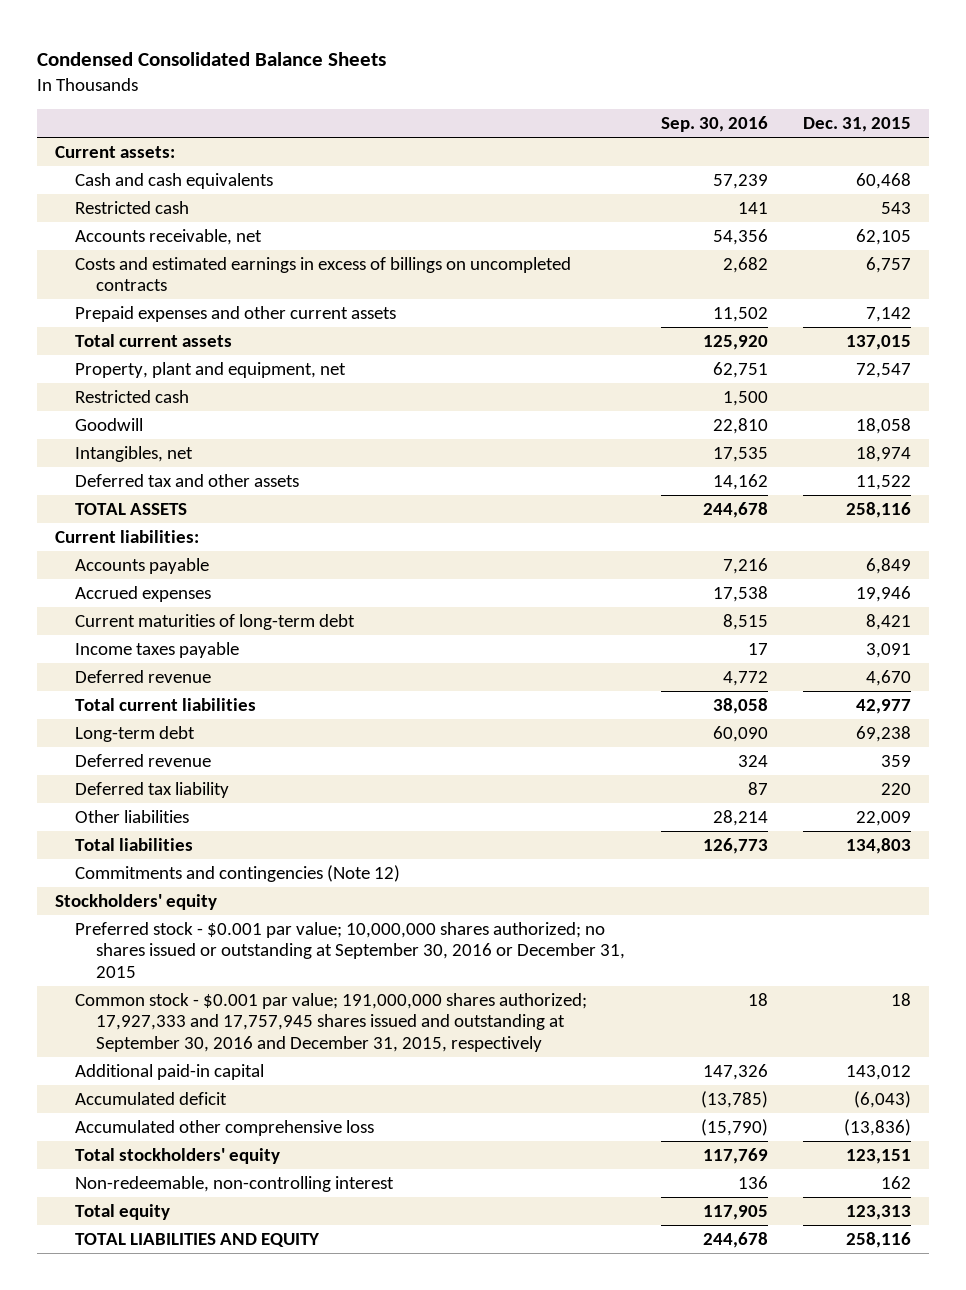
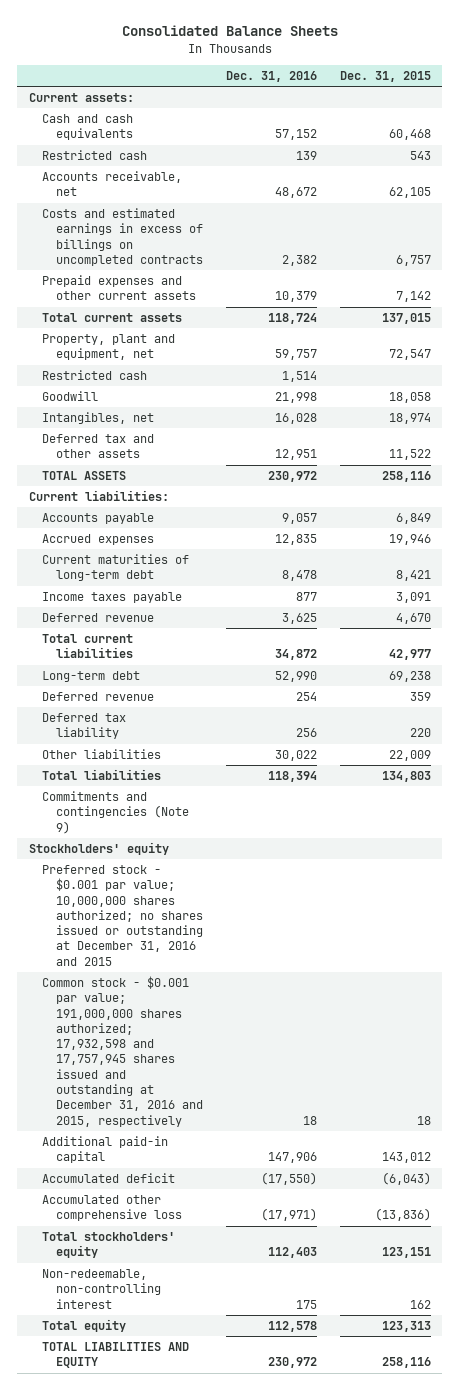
- Condensed Consolidated Balance Sheets
+ Consolidated Balance Sheets
- | Sep. 30, 2016 | Dec. 31, 2015
+ | Dec. 31, 2016 | Dec. 31, 2015
- Commitments and contingencies (Note 12)
+ Commitments and contingencies (Note 9)
- Preferred stock - $0.001 par value; 10,000,000 shares authorized; no shares issued or outstanding at September 30, 2016 or December 31, 2015
- Common stock - $0.001 par value; 191,000,000 shares authorized; 17,927,333 and 17,757,945 shares issued and outstanding at September 30, 2016 and December 31, 2015, respectively | 18 | 18
+ Preferred stock - $0.001 par value; 10,000,000 shares authorized; no shares issued or outstanding at December 31, 2016 and 2015
+ Common stock - $0.001 par value; 191,000,000 shares authorized; 17,932,598 and 17,757,945 shares issued and outstanding at December 31, 2016 and 2015, respectively | 18 | 18

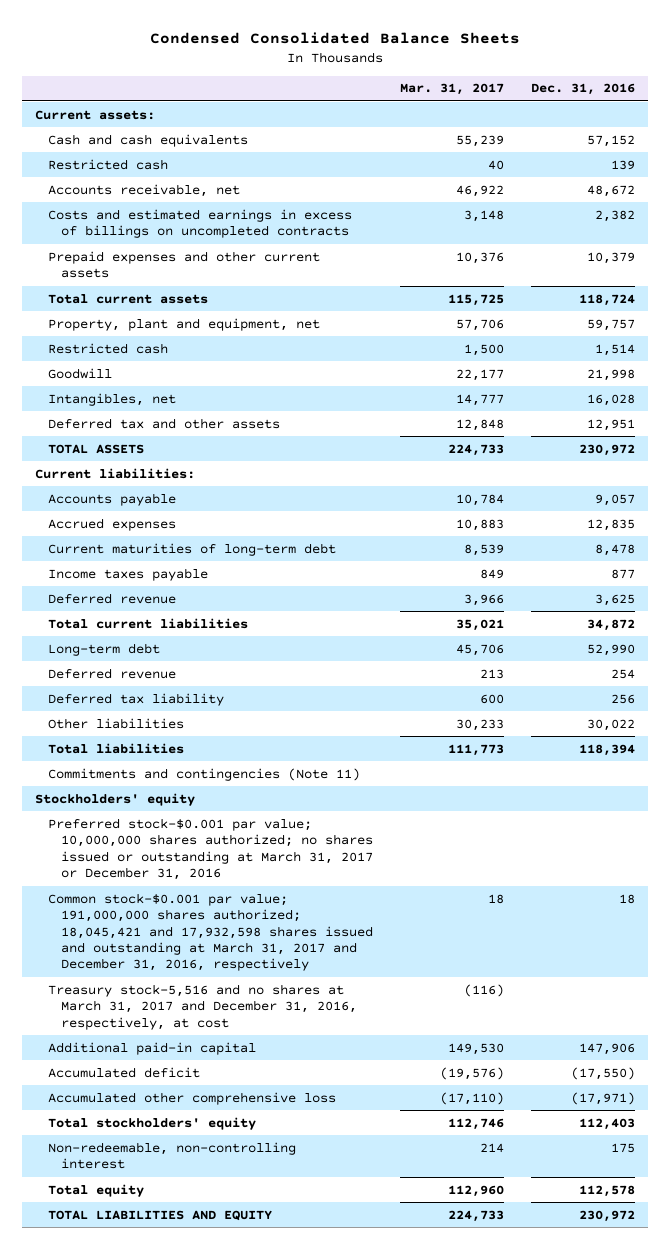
- Consolidated Balance Sheets
+ Condensed Consolidated Balance Sheets
- | Dec. 31, 2016 | Dec. 31, 2015
+ | Mar. 31, 2017 | Dec. 31, 2016
- Commitments and contingencies (Note 9)
+ Commitments and contingencies (Note 11)
- Preferred stock - $0.001 par value; 10,000,000 shares authorized; no shares issued or outstanding at December 31, 2016 and 2015
- Common stock - $0.001 par value; 191,000,000 shares authorized; 17,932,598 and 17,757,945 shares issued and outstanding at December 31, 2016 and 2015, respectively | 18 | 18
+ Preferred stock-$0.001 par value; 10,000,000 shares authorized; no shares issued or outstanding at March 31, 2017 or December 31, 2016
+ Common stock-$0.001 par value; 191,000,000 shares authorized; 18,045,421 and 17,932,598 shares issued and outstanding at March 31, 2017 and December 31, 2016, respectively | 18 | 18
+ Treasury stock-5,516 and no shares at March 31, 2017 and December 31, 2016, respectively, at cost | (116) |

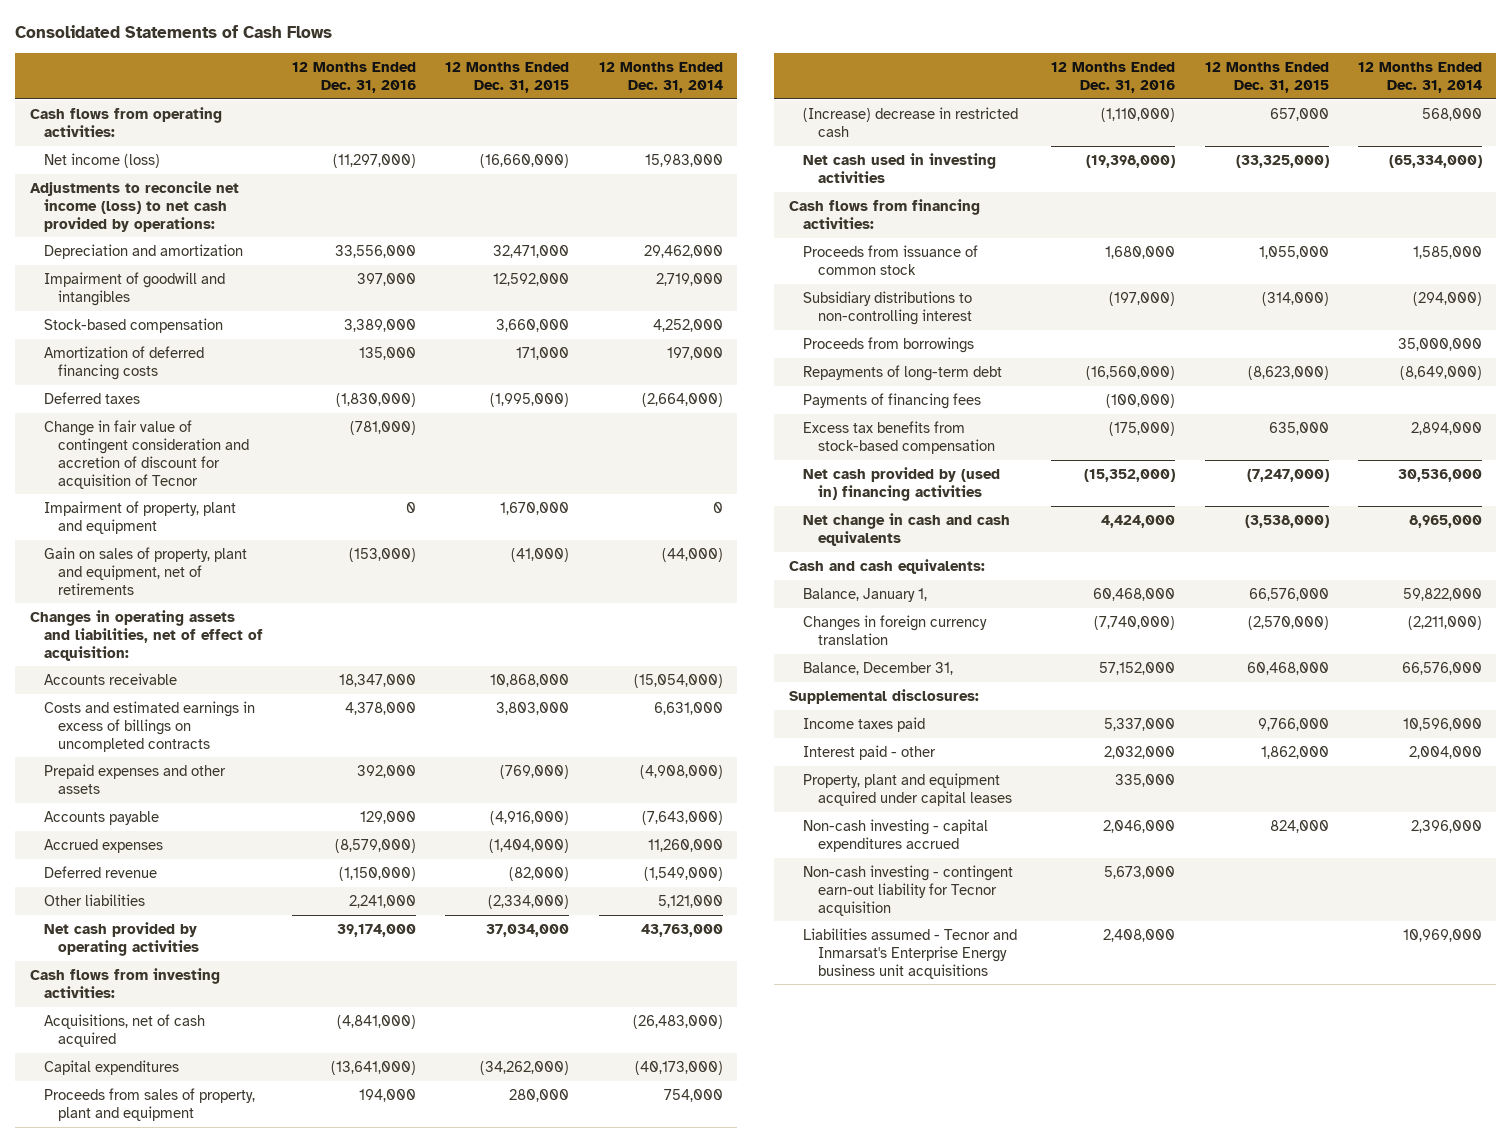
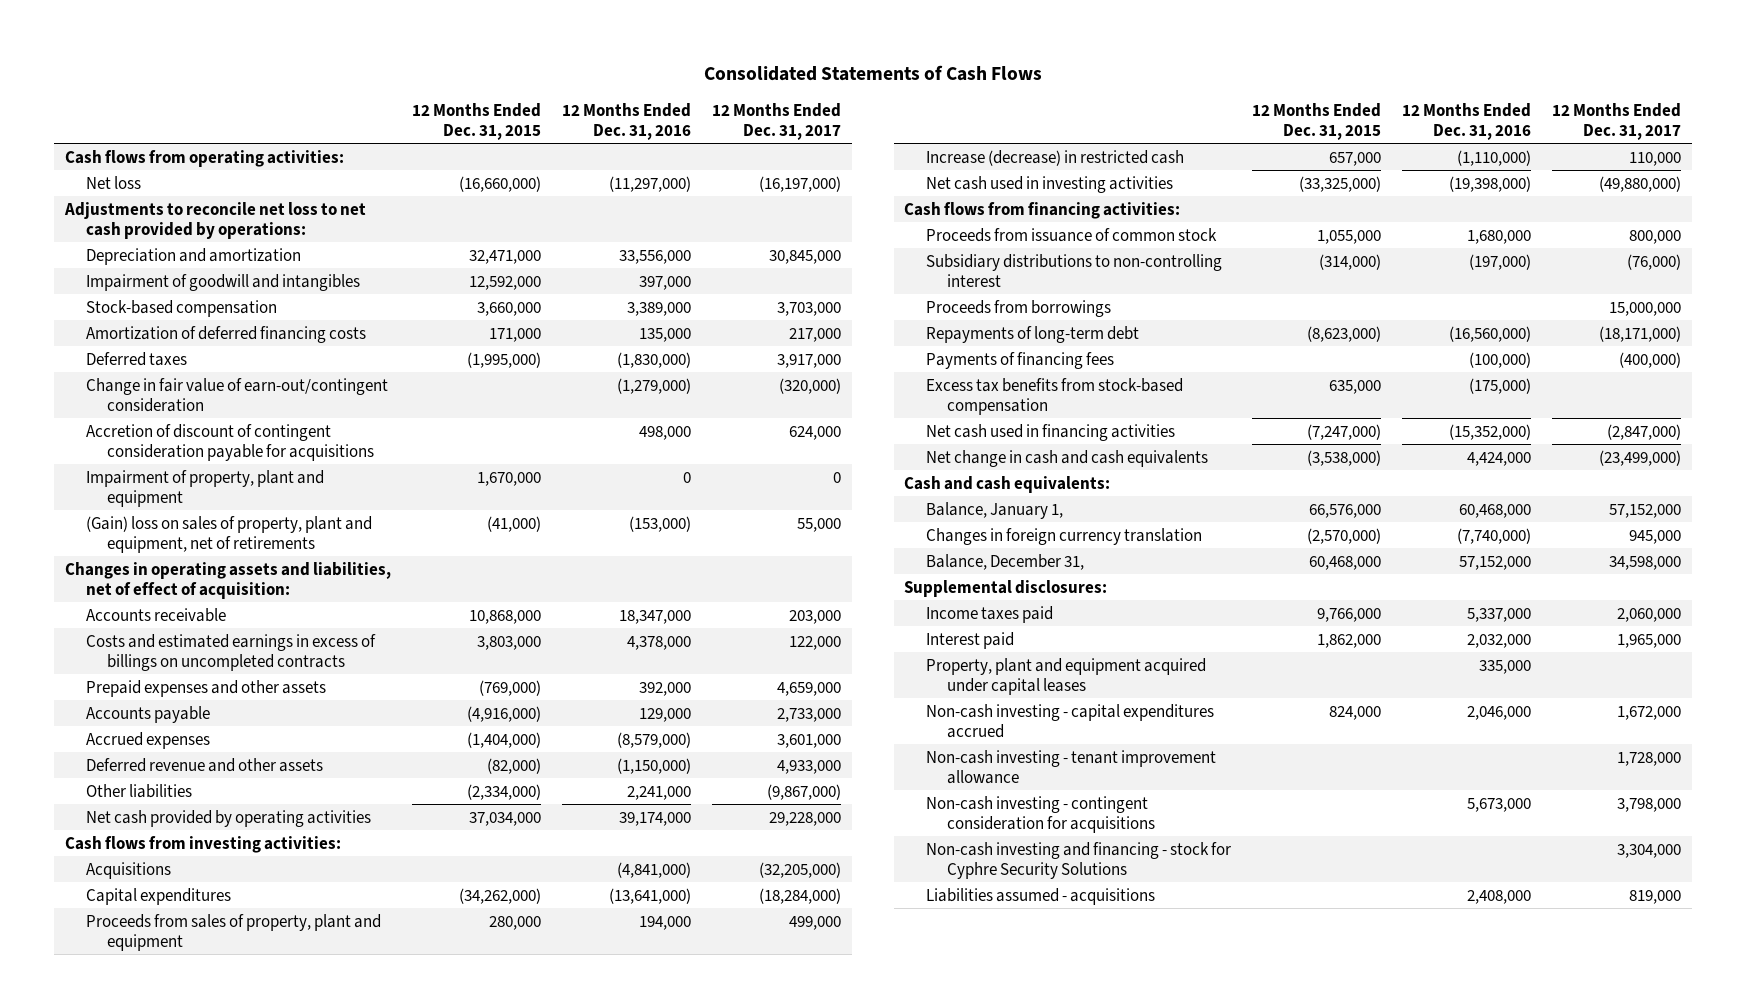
- | 12 Months Ended Dec. 31, 2016 | 12 Months Ended Dec. 31, 2015 | 12 Months Ended Dec. 31, 2014
+ | 12 Months Ended Dec. 31, 2015 | 12 Months Ended Dec. 31, 2016 | 12 Months Ended Dec. 31, 2017
- Net income (loss) | (11,297,000) | (16,660,000) | 15,983,000
- Adjustments to reconcile net income (loss) to net cash provided by operations:
+ Net loss | (16,660,000) | (11,297,000) | (16,197,000)
+ Adjustments to reconcile net loss to net cash provided by operations:
- Change in fair value of contingent consideration and accretion of discount for acquisition of Tecnor | (781,000) | |
+ Change in fair value of earn-out/contingent consideration | | (1,279,000) | (320,000)
+ Accretion of discount of contingent consideration payable for acquisitions | | 498,000 | 624,000
- Gain on sales of property, plant and equipment, net of retirements | (153,000) | (41,000) | (44,000)
+ (Gain) loss on sales of property, plant and equipment, net of retirements | (41,000) | (153,000) | 55,000
- Deferred revenue | (1,150,000) | (82,000) | (1,549,000)
+ Deferred revenue and other assets | (82,000) | (1,150,000) | 4,933,000
- Acquisitions, net of cash acquired | (4,841,000) | | (26,483,000)
+ Acquisitions | | (4,841,000) | (32,205,000)
- (Increase) decrease in restricted cash | (1,110,000) | 657,000 | 568,000
+ Increase (decrease) in restricted cash | 657,000 | (1,110,000) | 110,000
- Net cash provided by (used in) financing activities | (15,352,000) | (7,247,000) | 30,536,000
+ Net cash used in financing activities | (7,247,000) | (15,352,000) | (2,847,000)
- Interest paid - other | 2,032,000 | 1,862,000 | 2,004,000
+ Interest paid | 1,862,000 | 2,032,000 | 1,965,000
- Non-cash investing - contingent earn-out liability for Tecnor acquisition | 5,673,000 | |
- Liabilities assumed - Tecnor and Inmarsat's Enterprise Energy business unit acquisitions | 2,408,000 | | 10,969,000
+ Non-cash investing - tenant improvement allowance | | | 1,728,000
+ Non-cash investing - contingent consideration for acquisitions | | 5,673,000 | 3,798,000
+ Non-cash investing and financing - stock for Cyphre Security Solutions | | | 3,304,000
+ Liabilities assumed - acquisitions | | 2,408,000 | 819,000

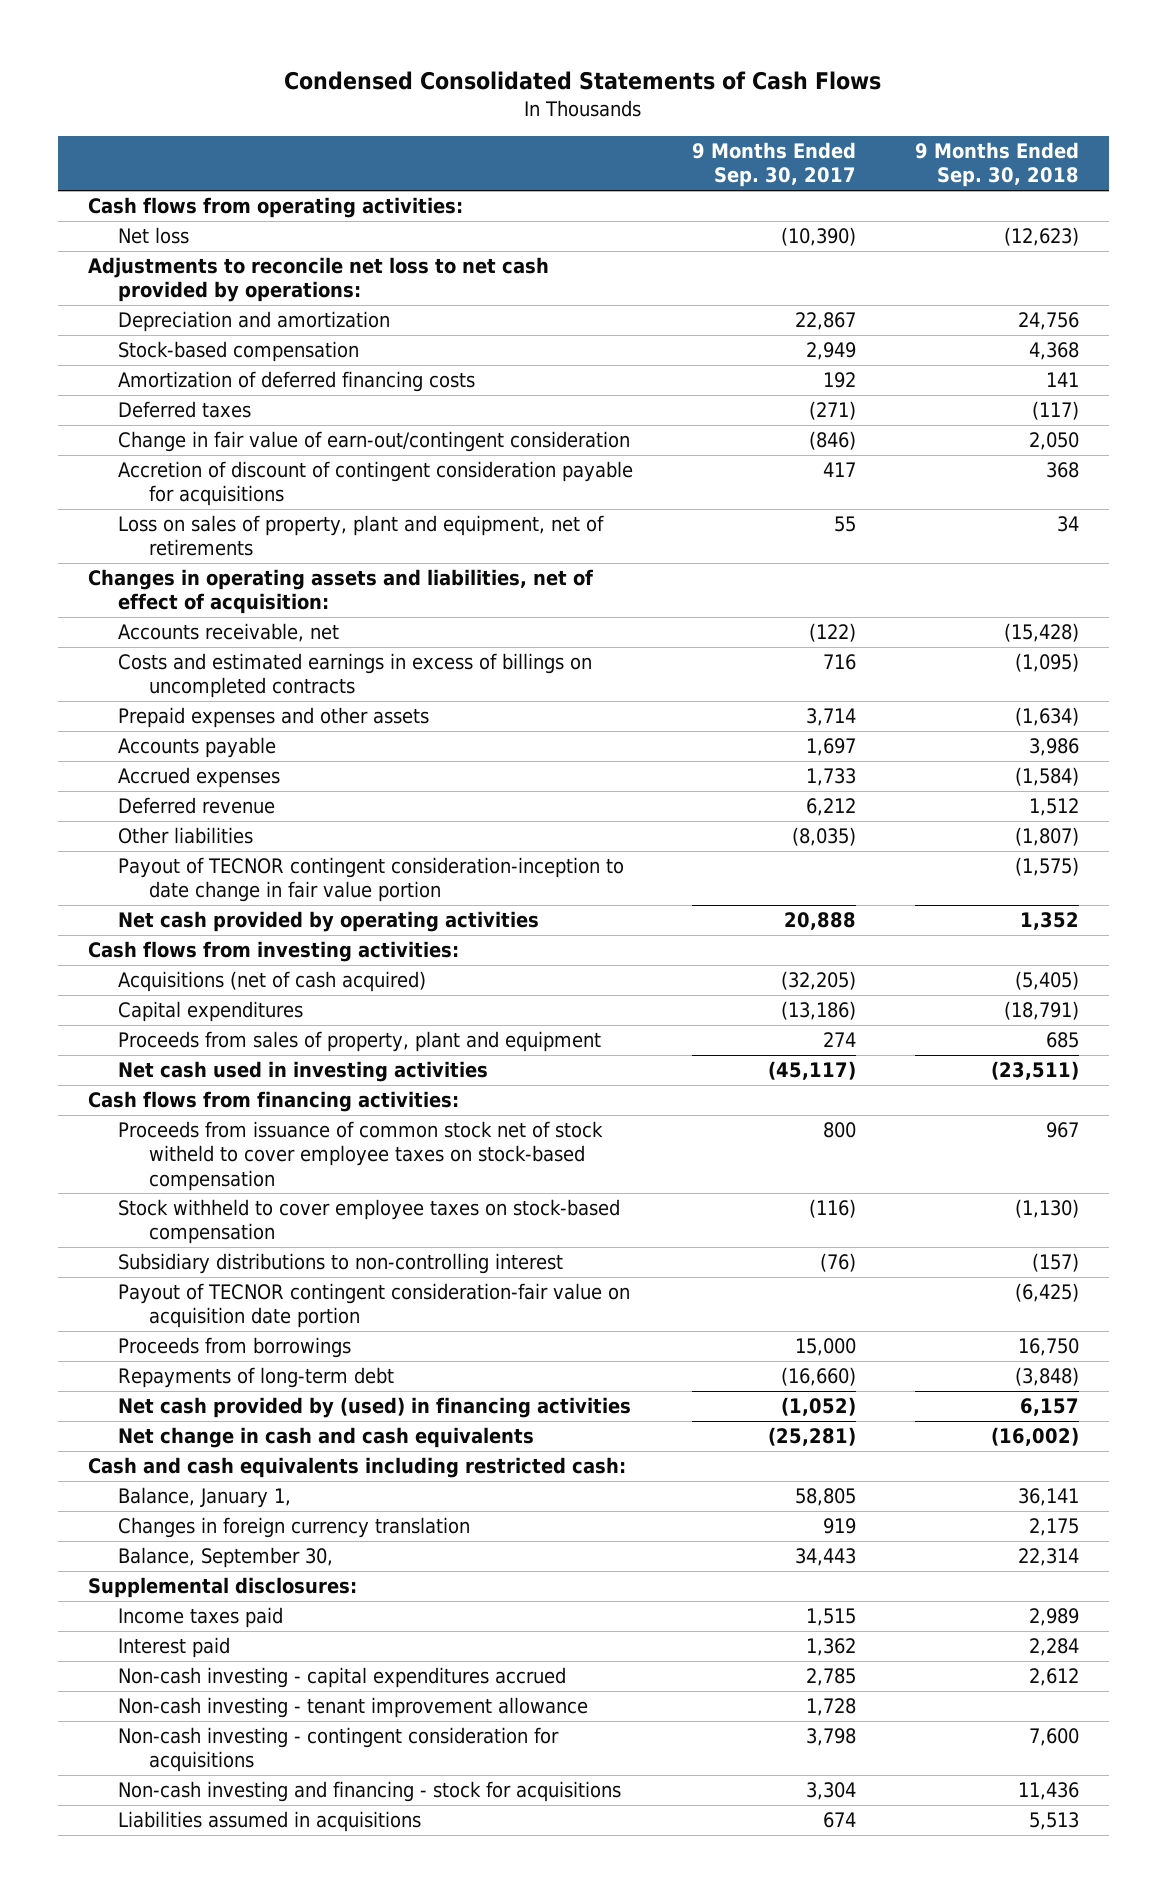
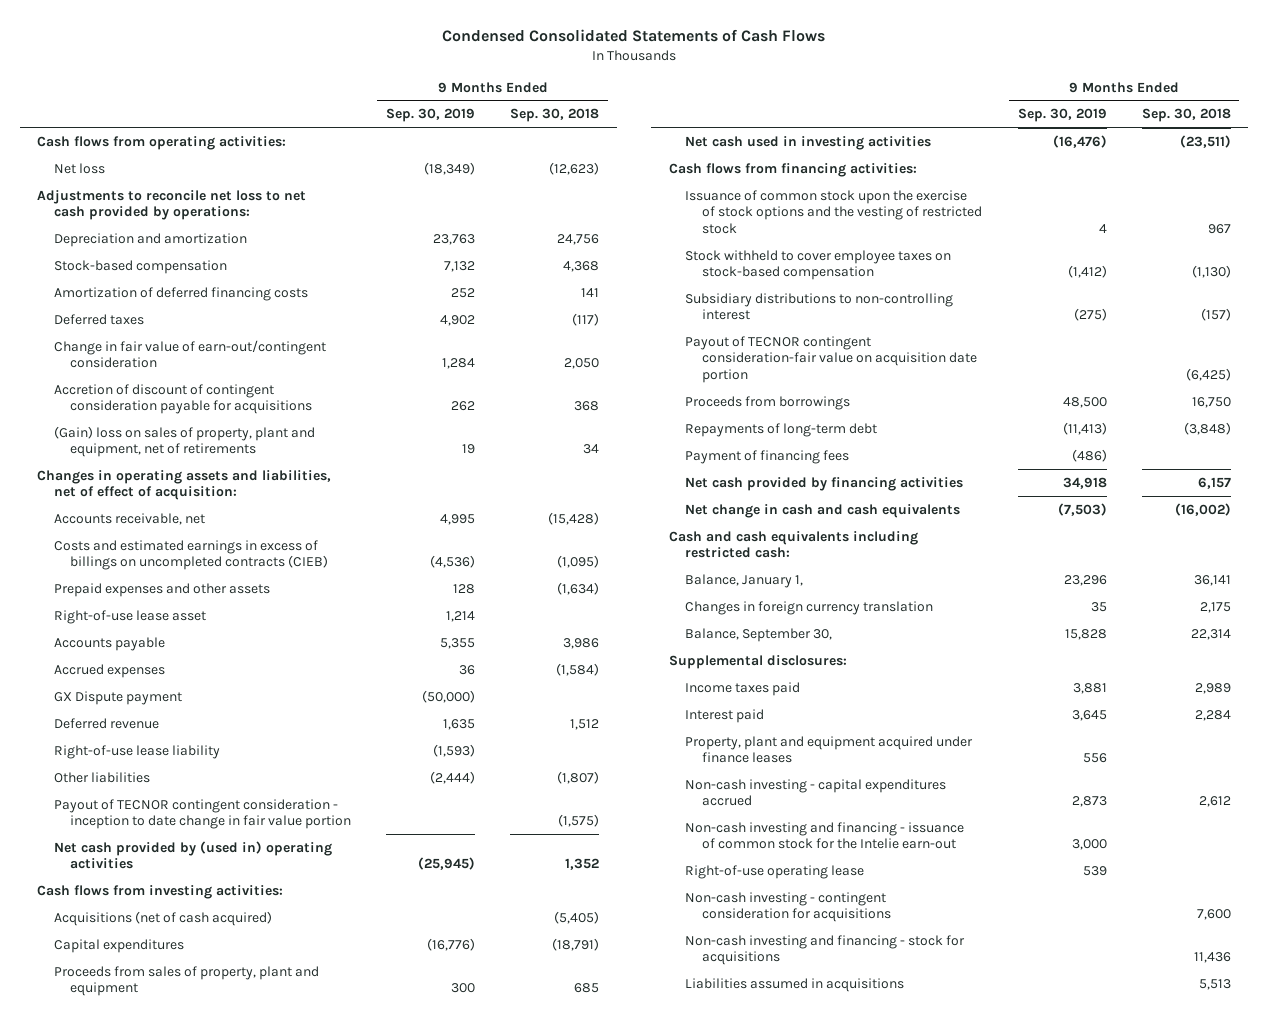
- | 9 Months Ended Sep. 30, 2017 | 9 Months Ended Sep. 30, 2018
+ | 9 Months Ended Sep. 30, 2019 | 9 Months Ended Sep. 30, 2018
- Loss on sales of property, plant and equipment, net of retirements | 55 | 34
+ (Gain) loss on sales of property, plant and equipment, net of retirements | 19 | 34
- Costs and estimated earnings in excess of billings on uncompleted contracts | 716 | (1,095)
+ Costs and estimated earnings in excess of billings on uncompleted contracts (CIEB) | (4,536) | (1,095)
+ Right-of-use lease asset | 1,214 |
+ GX Dispute payment | (50,000) |
+ Right-of-use lease liability | (1,593) |
- Payout of TECNOR contingent consideration-inception to date change in fair value portion | | (1,575)
- Net cash provided by operating activities | 20,888 | 1,352
+ Payout of TECNOR contingent consideration - inception to date change in fair value portion | | (1,575)
+ Net cash provided by (used in) operating activities | (25,945) | 1,352
- Proceeds from issuance of common stock net of stock witheld to cover employee taxes on stock-based compensation | 800 | 967
+ Issuance of common stock upon the exercise of stock options and the vesting of restricted stock | 4 | 967
- Net cash provided by (used) in financing activities | (1,052) | 6,157
+ Payment of financing fees | (486) |
+ Net cash provided by financing activities | 34,918 | 6,157
+ Property, plant and equipment acquired under finance leases | 556 |
- Non-cash investing - tenant improvement allowance | 1,728 |
+ Non-cash investing and financing - issuance of common stock for the Intelie earn-out | 3,000 |
+ Right-of-use operating lease | 539 |

